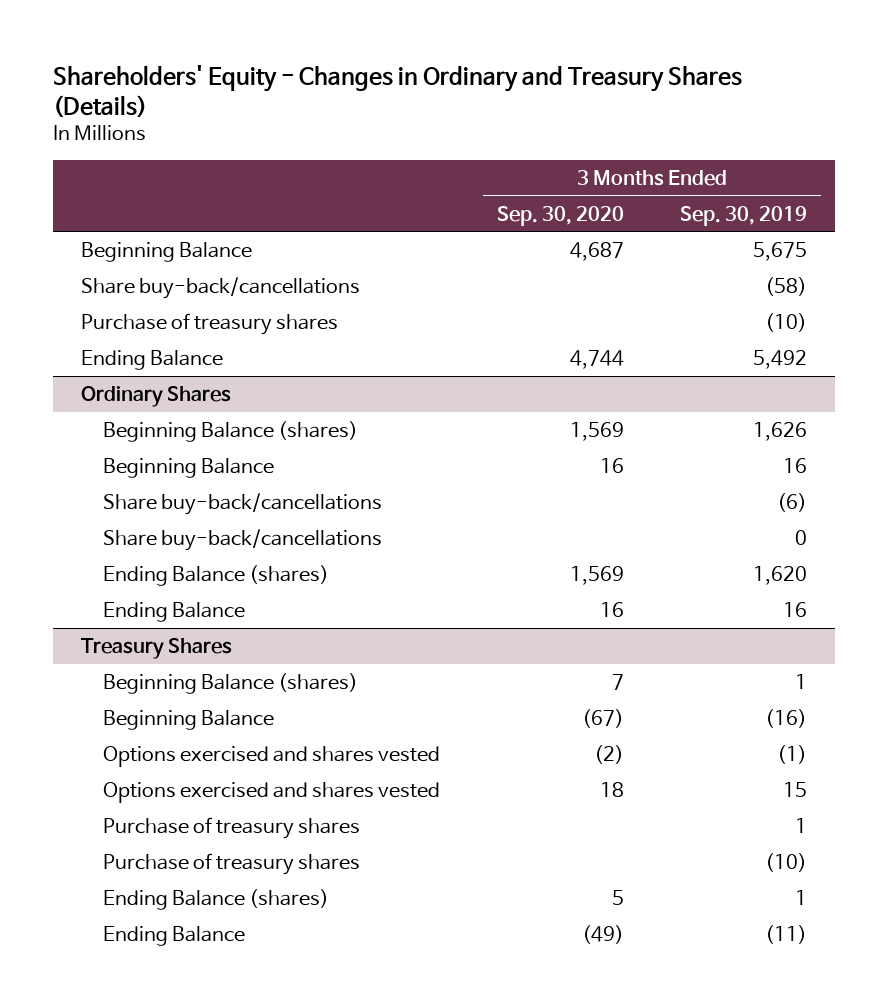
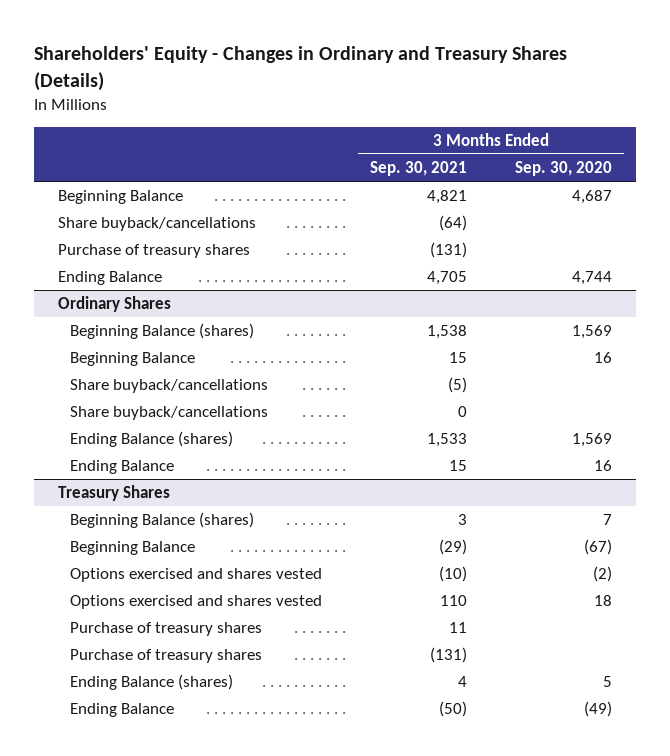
- | 3 Months Ended Sep. 30, 2020 | 3 Months Ended Sep. 30, 2019
+ | 3 Months Ended Sep. 30, 2021 | 3 Months Ended Sep. 30, 2020
- Share buy-back/cancellations | | (58)
+ Share buyback/cancellations | (64) |
@ Ordinary Shares
- Share buy-back/cancellations | | (6)
- Share buy-back/cancellations | | 0
+ Share buyback/cancellations | (5) |
+ Share buyback/cancellations | 0 |

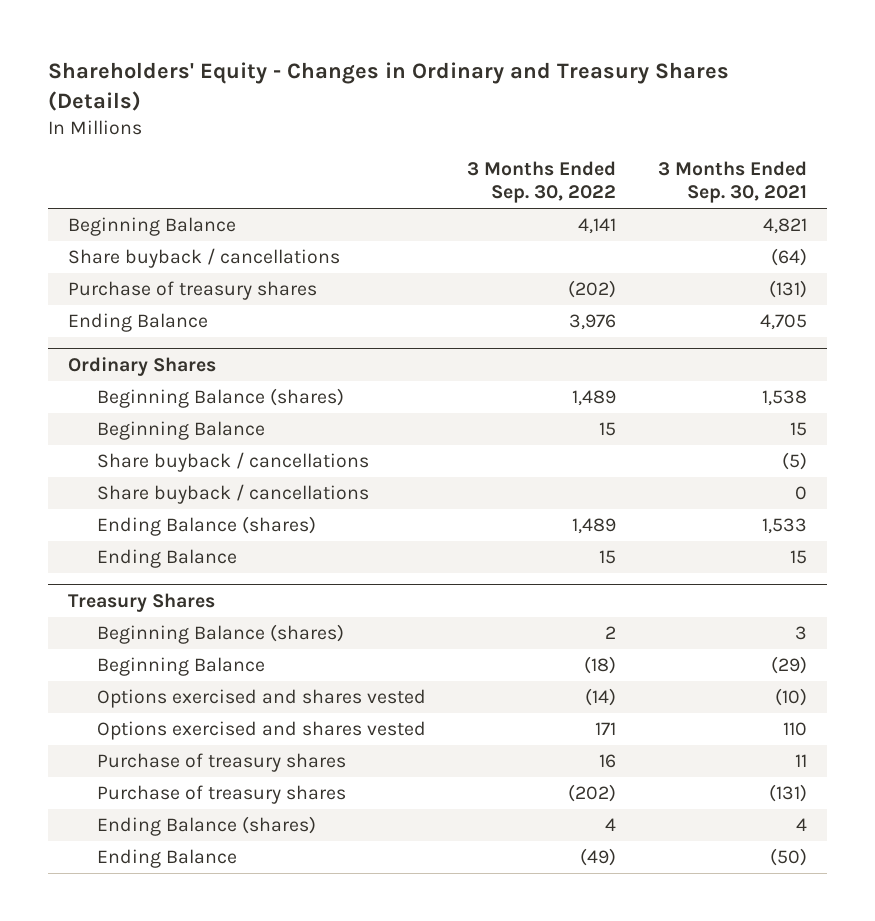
- | 3 Months Ended Sep. 30, 2021 | 3 Months Ended Sep. 30, 2020
+ | 3 Months Ended Sep. 30, 2022 | 3 Months Ended Sep. 30, 2021
- Share buyback/cancellations | (64) |
+ Share buyback / cancellations | | (64)
@ Ordinary Shares
- Share buyback/cancellations | (5) |
- Share buyback/cancellations | 0 |
+ Share buyback / cancellations | | (5)
+ Share buyback / cancellations | | 0

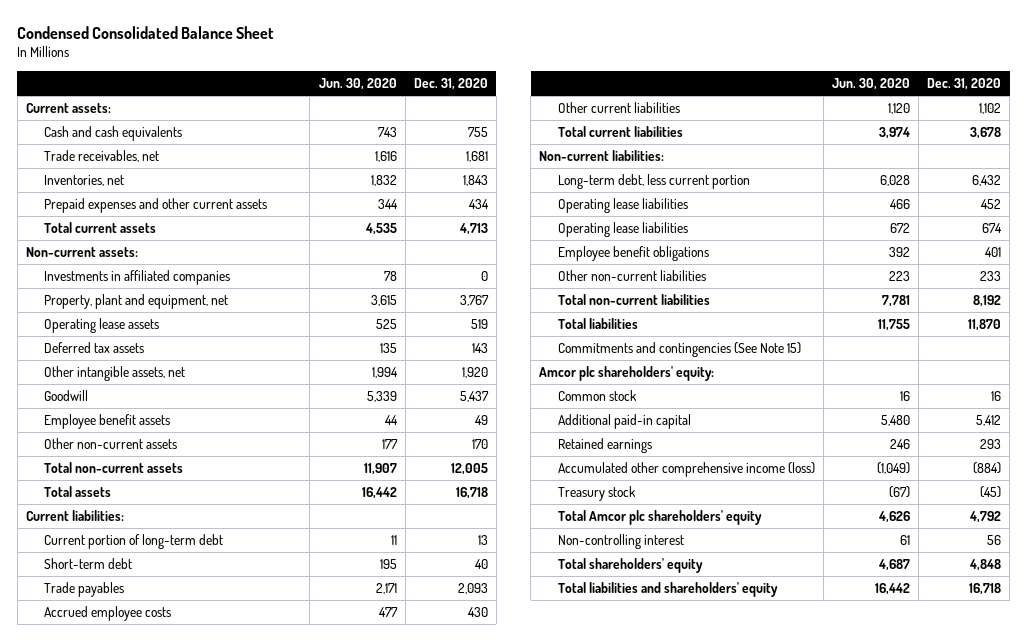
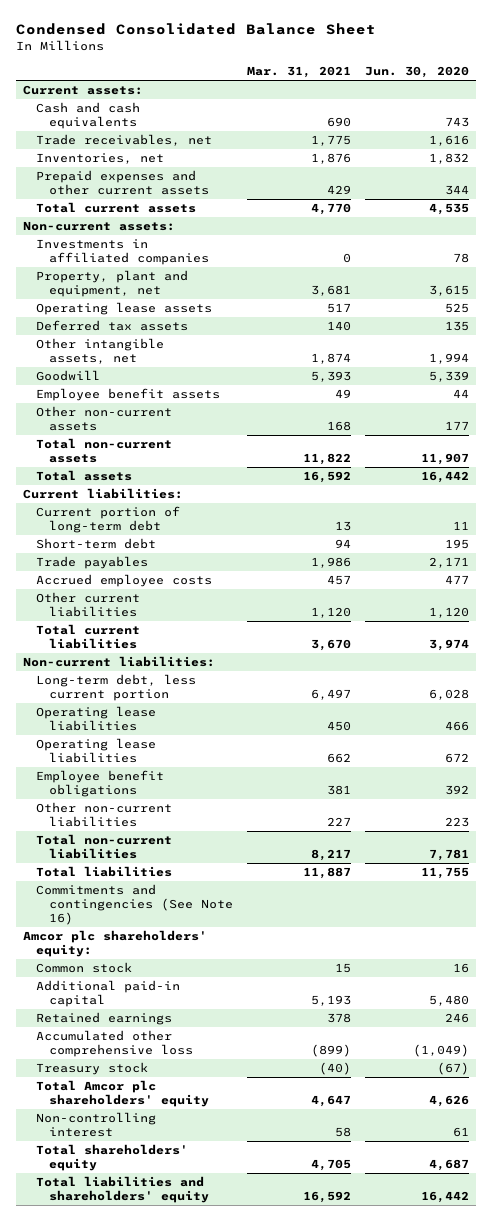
- | Jun. 30, 2020 | Dec. 31, 2020
+ | Mar. 31, 2021 | Jun. 30, 2020
- Commitments and contingencies (See Note 15)
+ Commitments and contingencies (See Note 16)
- Accumulated other comprehensive income (loss) | (1,049) | (884)
+ Accumulated other comprehensive loss | (899) | (1,049)

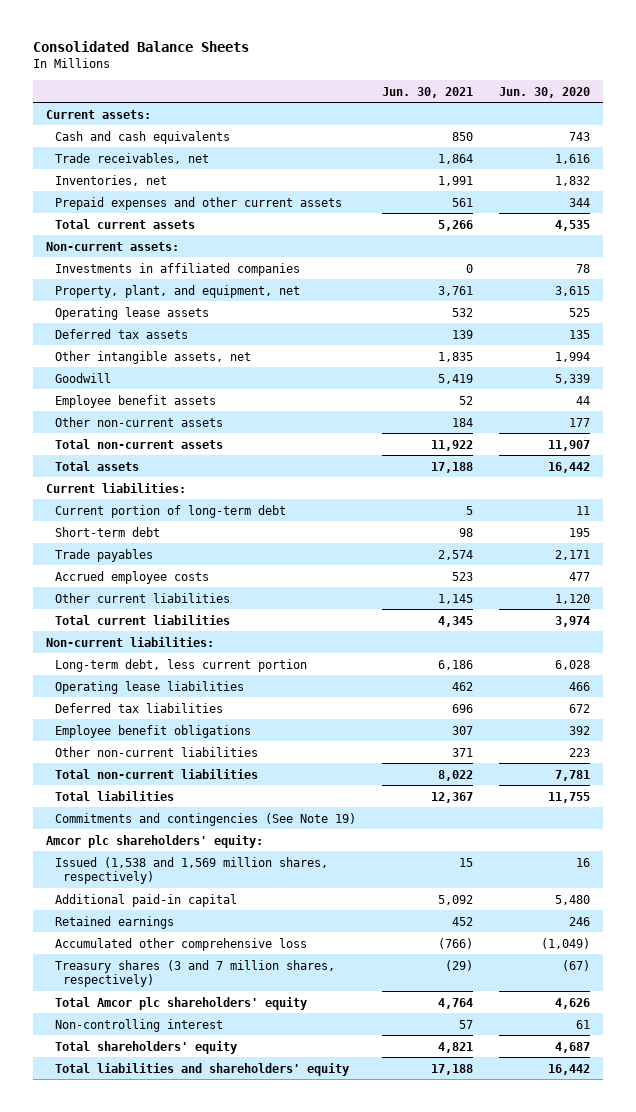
- Condensed Consolidated Balance Sheet
+ Consolidated Balance Sheets
- | Mar. 31, 2021 | Jun. 30, 2020
+ | Jun. 30, 2021 | Jun. 30, 2020
- Property, plant and equipment, net | 3,681 | 3,615
+ Property, plant, and equipment, net | 3,761 | 3,615
- Operating lease liabilities | 662 | 672
+ Deferred tax liabilities | 696 | 672
- Commitments and contingencies (See Note 16)
+ Commitments and contingencies (See Note 19)
- Common stock | 15 | 16
+ Issued (1,538 and 1,569 million shares, respectively) | 15 | 16
- Treasury stock | (40) | (67)
+ Treasury shares (3 and 7 million shares, respectively) | (29) | (67)

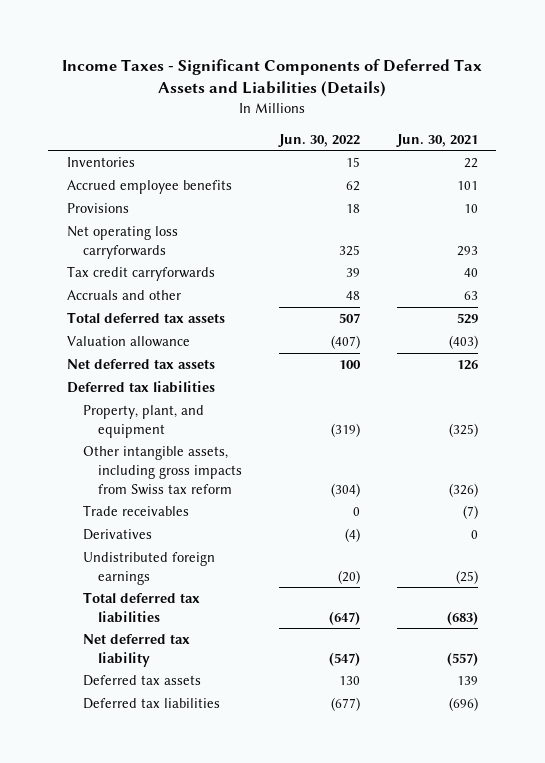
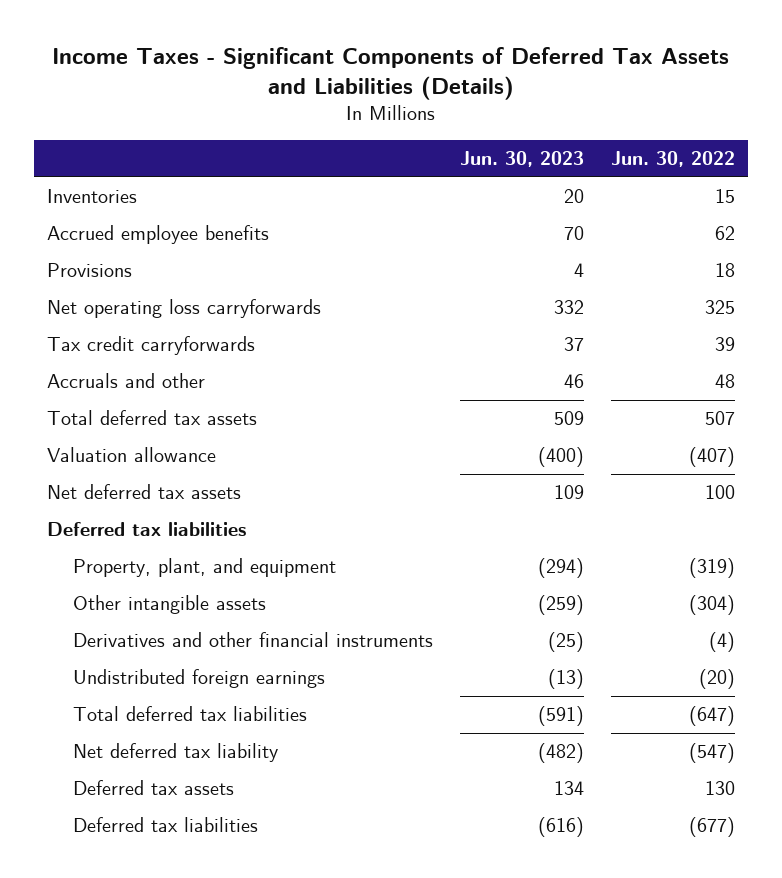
- | Jun. 30, 2022 | Jun. 30, 2021
+ | Jun. 30, 2023 | Jun. 30, 2022
- Other intangible assets, including gross impacts from Swiss tax reform | (304) | (326)
- Trade receivables | 0 | (7)
- Derivatives | (4) | 0
+ Other intangible assets | (259) | (304)
+ Derivatives and other financial instruments | (25) | (4)

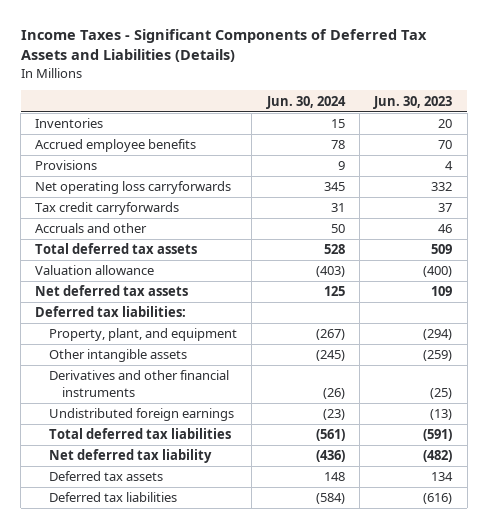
- | Jun. 30, 2023 | Jun. 30, 2022
+ | Jun. 30, 2024 | Jun. 30, 2023
- Deferred tax liabilities
+ Deferred tax liabilities:

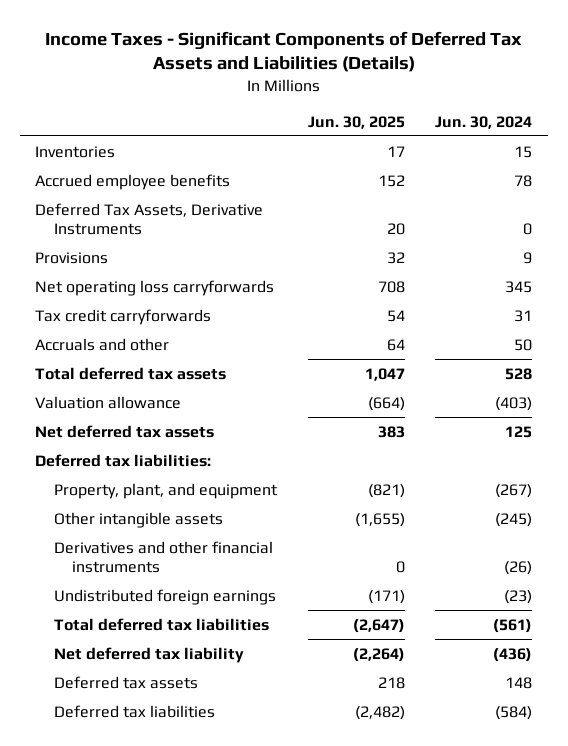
- | Jun. 30, 2024 | Jun. 30, 2023
+ | Jun. 30, 2025 | Jun. 30, 2024
+ Deferred Tax Assets, Derivative Instruments | 20 | 0

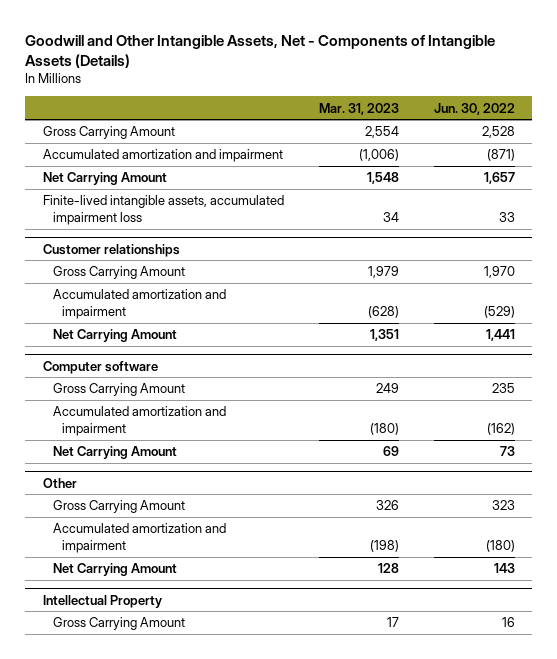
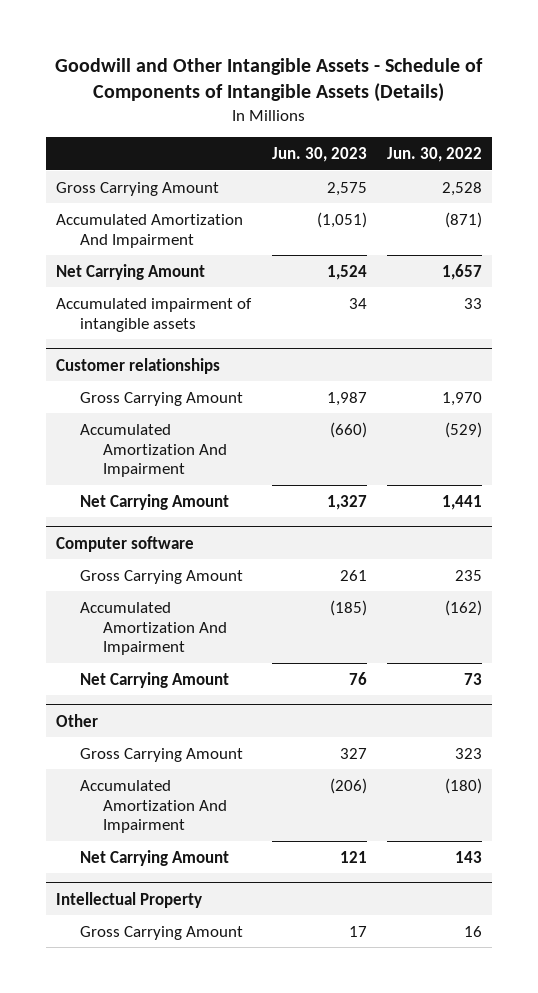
- Goodwill and Other Intangible Assets, Net - Components of Intangible Assets (Details)
+ Goodwill and Other Intangible Assets - Schedule of Components of Intangible Assets (Details)
- | Mar. 31, 2023 | Jun. 30, 2022
+ | Jun. 30, 2023 | Jun. 30, 2022
- Accumulated amortization and impairment | (1,006) | (871)
+ Accumulated Amortization And Impairment | (1,051) | (871)
- Finite-lived intangible assets, accumulated impairment loss | 34 | 33
+ Accumulated impairment of intangible assets | 34 | 33
@ Customer relationships
- Accumulated amortization and impairment | (628) | (529)
+ Accumulated Amortization And Impairment | (660) | (529)
@ Computer software
- Accumulated amortization and impairment | (180) | (162)
+ Accumulated Amortization And Impairment | (185) | (162)
@ Other
- Accumulated amortization and impairment | (198) | (180)
+ Accumulated Amortization And Impairment | (206) | (180)

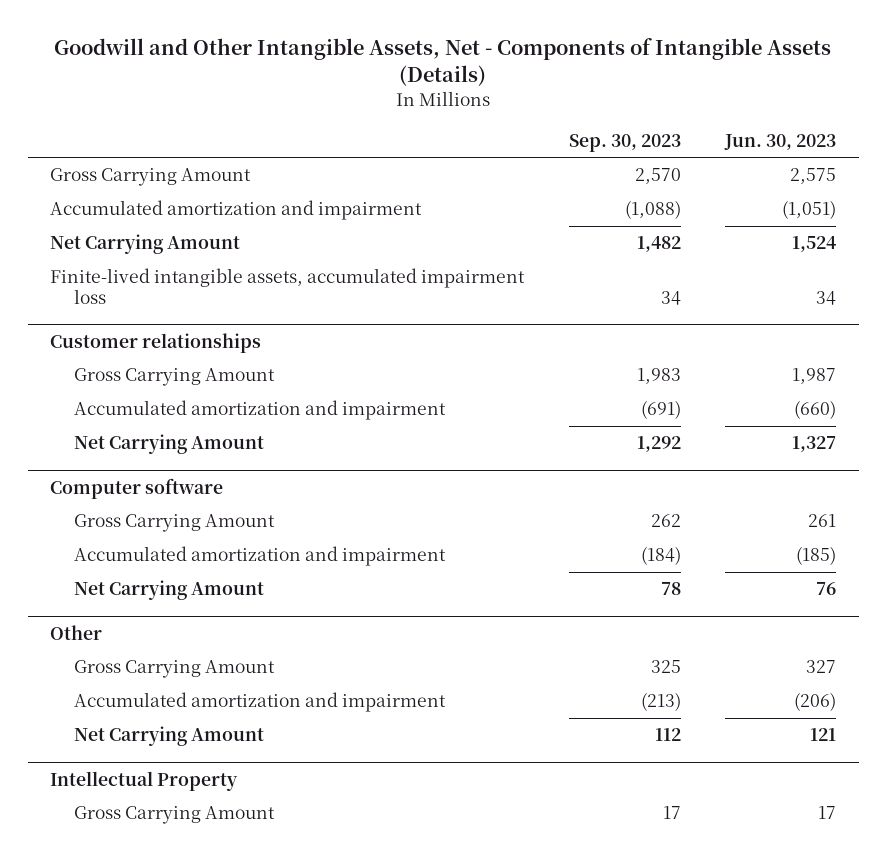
- Goodwill and Other Intangible Assets - Schedule of Components of Intangible Assets (Details)
+ Goodwill and Other Intangible Assets, Net - Components of Intangible Assets (Details)
- | Jun. 30, 2023 | Jun. 30, 2022
+ | Sep. 30, 2023 | Jun. 30, 2023
- Accumulated Amortization And Impairment | (1,051) | (871)
+ Accumulated amortization and impairment | (1,088) | (1,051)
- Accumulated impairment of intangible assets | 34 | 33
+ Finite-lived intangible assets, accumulated impairment loss | 34 | 34
@ Customer relationships
- Accumulated Amortization And Impairment | (660) | (529)
+ Accumulated amortization and impairment | (691) | (660)
@ Computer software
- Accumulated Amortization And Impairment | (185) | (162)
+ Accumulated amortization and impairment | (184) | (185)
@ Other
- Accumulated Amortization And Impairment | (206) | (180)
+ Accumulated amortization and impairment | (213) | (206)

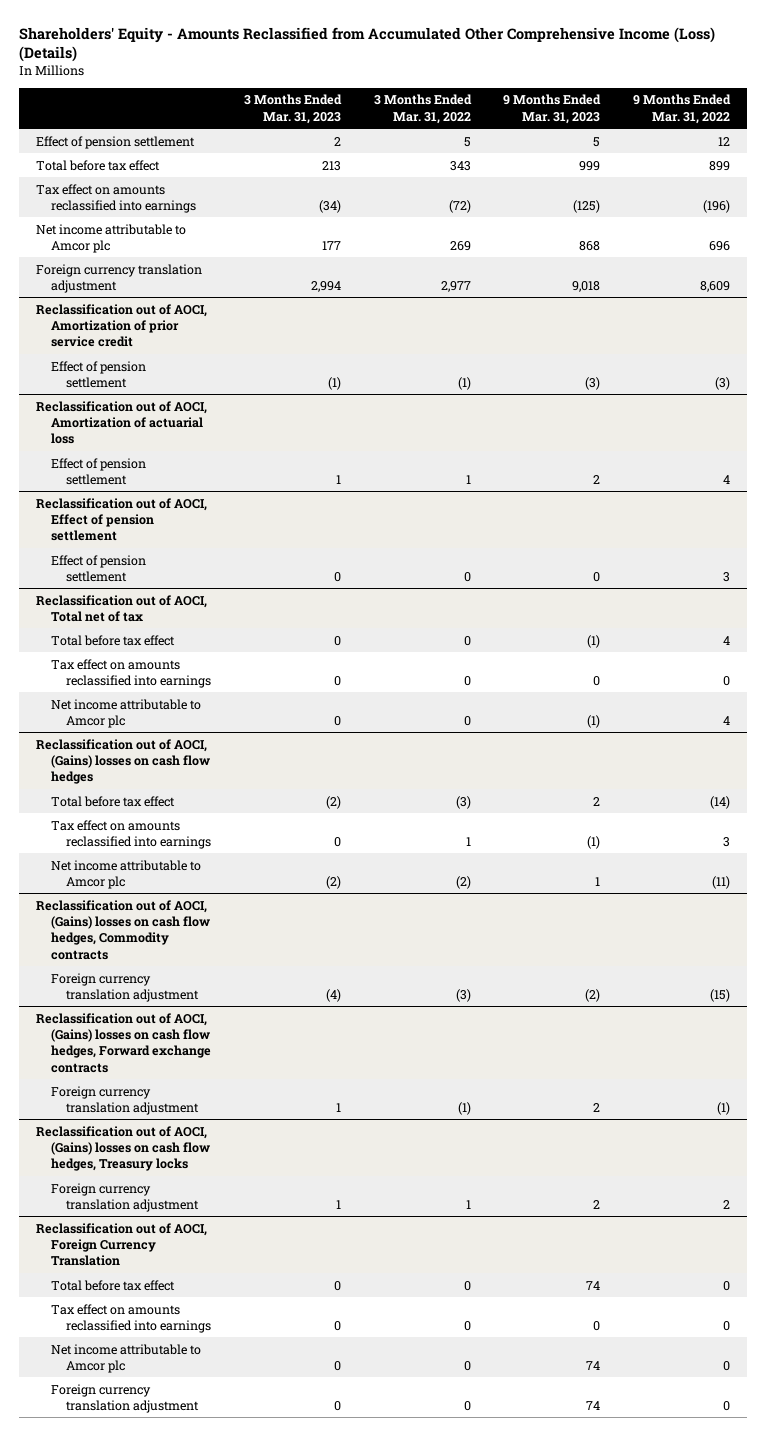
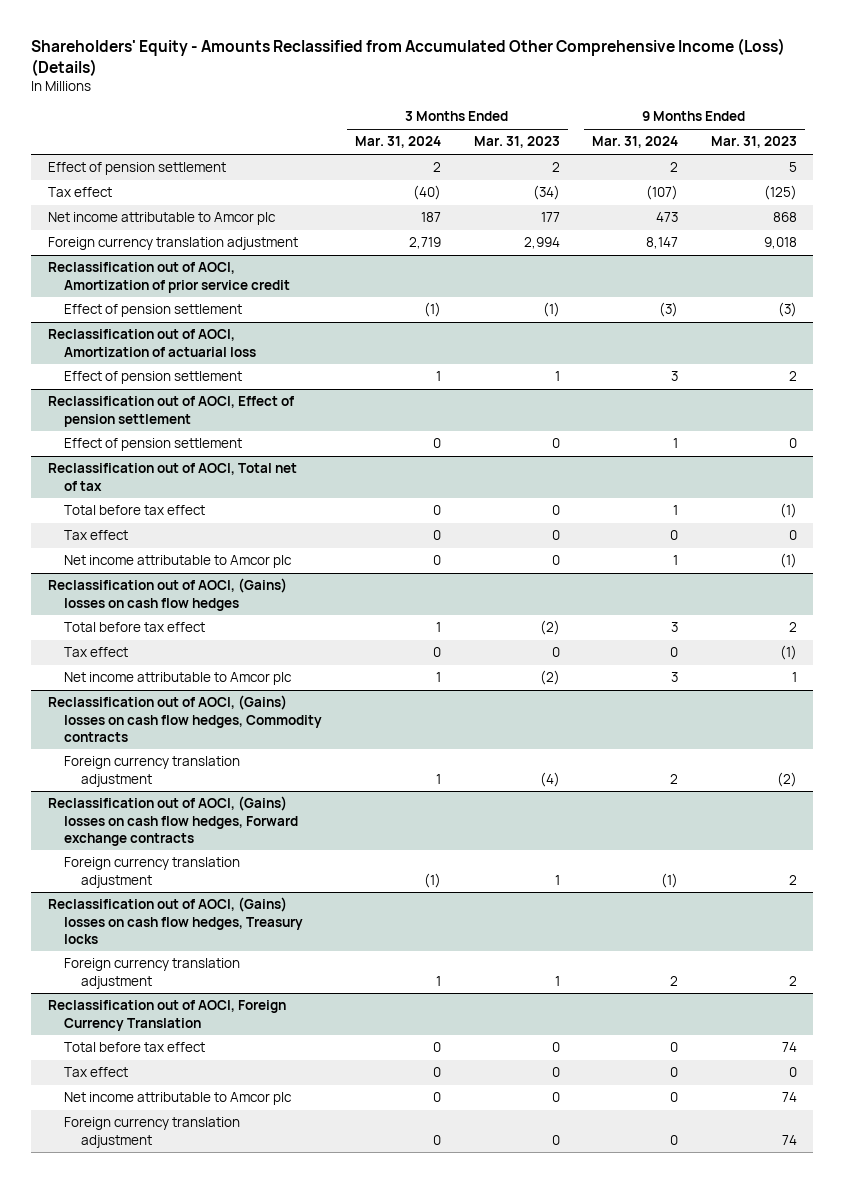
- | 3 Months Ended Mar. 31, 2023 | 3 Months Ended Mar. 31, 2022 | 9 Months Ended Mar. 31, 2023 | 9 Months Ended Mar. 31, 2022
+ | 3 Months Ended Mar. 31, 2024 | 3 Months Ended Mar. 31, 2023 | 9 Months Ended Mar. 31, 2024 | 9 Months Ended Mar. 31, 2023
- Total before tax effect | 213 | 343 | 999 | 899
- Tax effect on amounts reclassified into earnings | (34) | (72) | (125) | (196)
+ Tax effect | (40) | (34) | (107) | (125)
@ Reclassification out of AOCI, Total net of tax
- Tax effect on amounts reclassified into earnings | 0 | 0 | 0 | 0
+ Tax effect | 0 | 0 | 0 | 0
@ Reclassification out of AOCI, (Gains) losses on cash flow hedges
- Tax effect on amounts reclassified into earnings | 0 | 1 | (1) | 3
+ Tax effect | 0 | 0 | 0 | (1)
@ Reclassification out of AOCI, Foreign Currency Translation
- Tax effect on amounts reclassified into earnings | 0 | 0 | 0 | 0
+ Tax effect | 0 | 0 | 0 | 0

